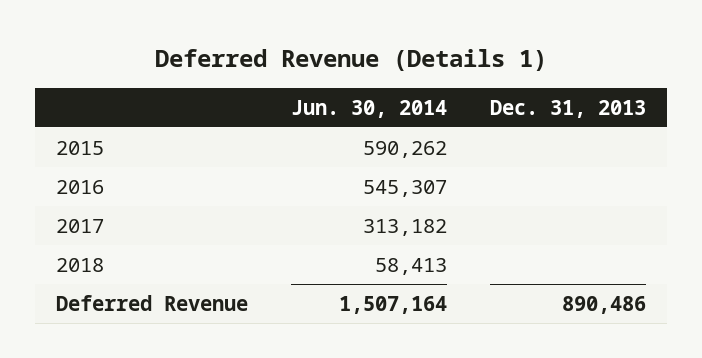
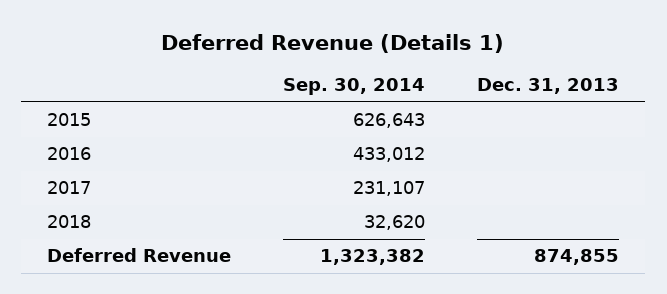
- | Jun. 30, 2014 | Dec. 31, 2013
+ | Sep. 30, 2014 | Dec. 31, 2013
- Deferred Revenue | 1,507,164 | 890,486
+ Deferred Revenue | 1,323,382 | 874,855

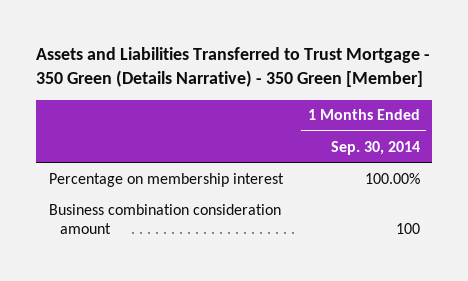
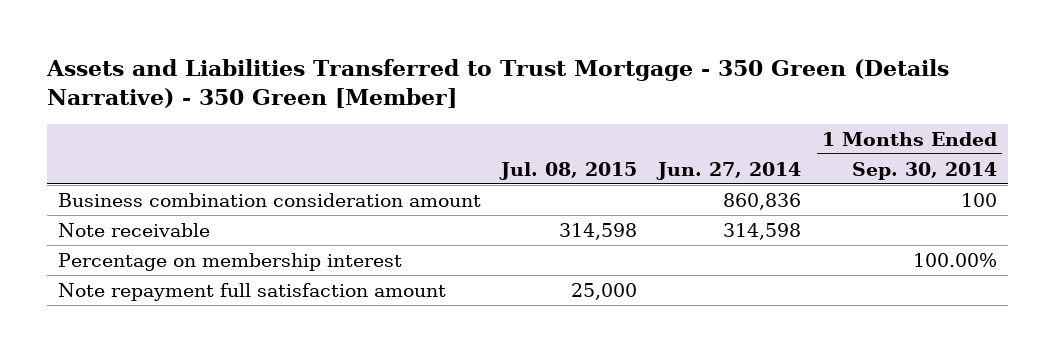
- | 1 Months Ended Sep. 30, 2014
+ | Jul. 08, 2015 | Jun. 27, 2014 | 1 Months Ended Sep. 30, 2014
+ Note receivable | 314,598 | 314,598 |
moved down: Percentage on membership interest | | | 100.00%
+ Note repayment full satisfaction amount | 25,000 | |

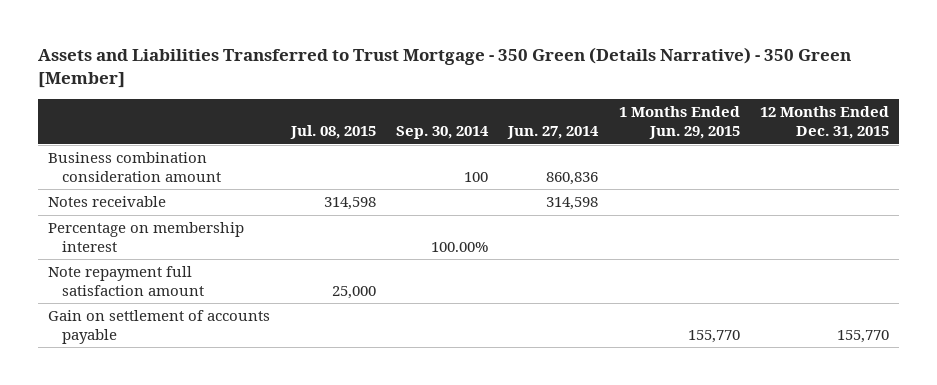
- | Jul. 08, 2015 | Jun. 27, 2014 | 1 Months Ended Sep. 30, 2014
+ | Jul. 08, 2015 | Sep. 30, 2014 | Jun. 27, 2014 | 1 Months Ended Jun. 29, 2015 | 12 Months Ended Dec. 31, 2015
- Note receivable | 314,598 | 314,598 |
+ Notes receivable | 314,598 | | 314,598 | |
+ Gain on settlement of accounts payable | | | | 155,770 | 155,770

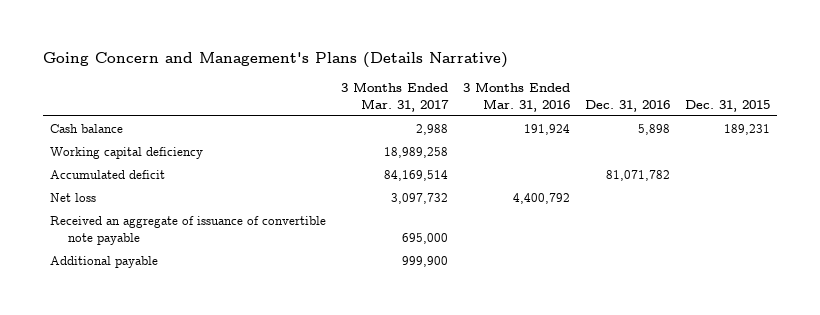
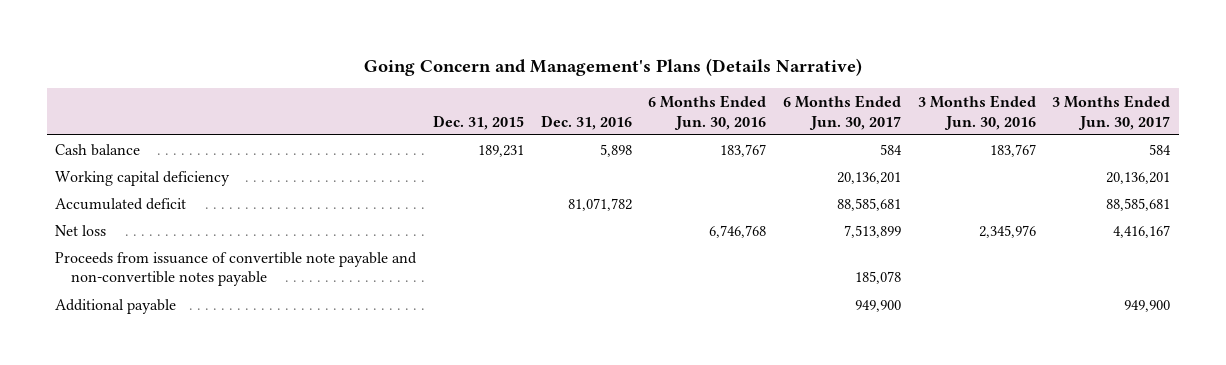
- | 3 Months Ended Mar. 31, 2017 | 3 Months Ended Mar. 31, 2016 | Dec. 31, 2016 | Dec. 31, 2015
+ | Dec. 31, 2015 | Dec. 31, 2016 | 6 Months Ended Jun. 30, 2016 | 6 Months Ended Jun. 30, 2017 | 3 Months Ended Jun. 30, 2016 | 3 Months Ended Jun. 30, 2017
- Received an aggregate of issuance of convertible note payable | 695,000 | | |
+ Proceeds from issuance of convertible note payable and non-convertible notes payable | | | | 185,078 | |

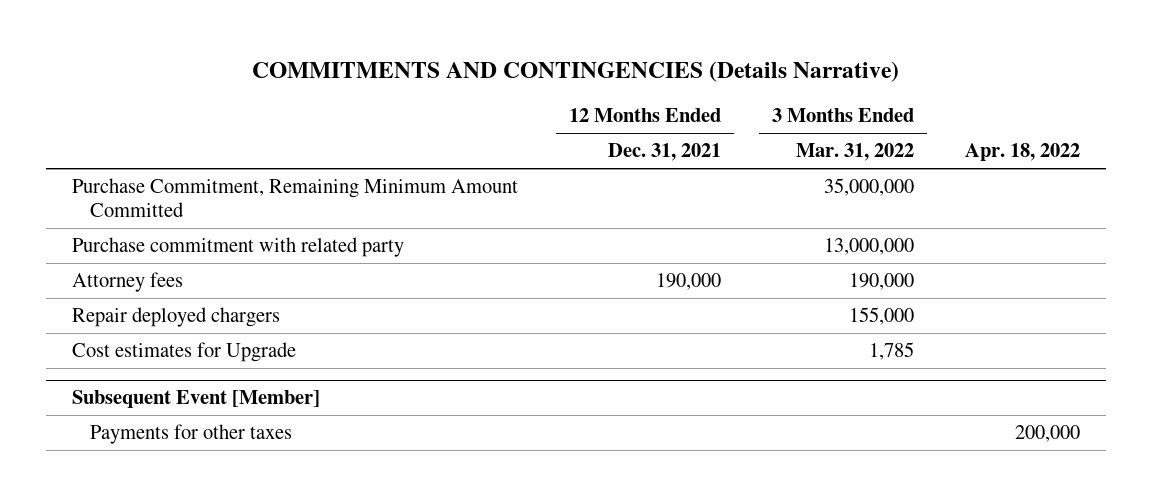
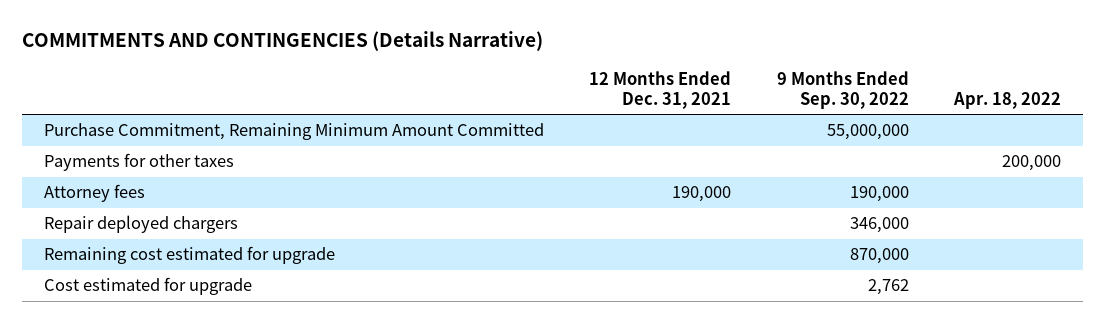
- | 12 Months Ended Dec. 31, 2021 | 3 Months Ended Mar. 31, 2022 | Apr. 18, 2022
+ | 12 Months Ended Dec. 31, 2021 | 9 Months Ended Sep. 30, 2022 | Apr. 18, 2022
- Purchase commitment with related party | | 13,000,000 |
+ Payments for other taxes | | | 200,000
- Cost estimates for Upgrade | | 1,785 |
- Subsequent Event [Member]
- Payments for other taxes | | | 200,000
+ Remaining cost estimated for upgrade | | 870,000 |
+ Cost estimated for upgrade | | 2,762 |

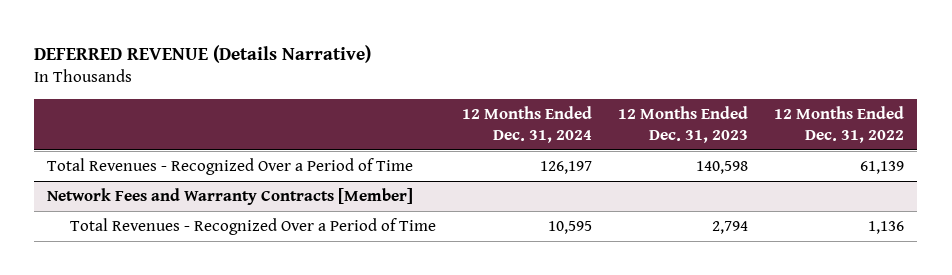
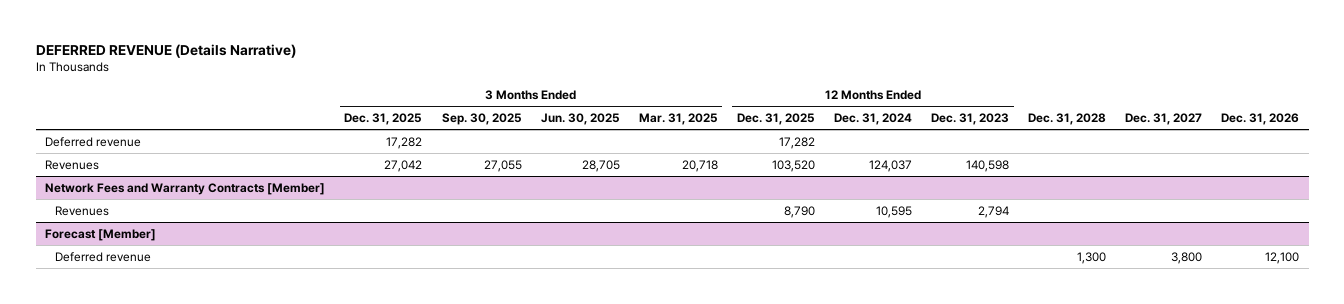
- | 12 Months Ended Dec. 31, 2024 | 12 Months Ended Dec. 31, 2023 | 12 Months Ended Dec. 31, 2022
+ | 3 Months Ended Dec. 31, 2025 | 3 Months Ended Sep. 30, 2025 | 3 Months Ended Jun. 30, 2025 | 3 Months Ended Mar. 31, 2025 | 12 Months Ended Dec. 31, 2025 | 12 Months Ended Dec. 31, 2024 | 12 Months Ended Dec. 31, 2023 | Dec. 31, 2028 | Dec. 31, 2027 | Dec. 31, 2026
- Total Revenues - Recognized Over a Period of Time | 126,197 | 140,598 | 61,139
+ Deferred revenue | 17,282 | | | | 17,282 | | | | |
+ Revenues | 27,042 | 27,055 | 28,705 | 20,718 | 103,520 | 124,037 | 140,598 | | |
@ Network Fees and Warranty Contracts [Member]
- Total Revenues - Recognized Over a Period of Time | 10,595 | 2,794 | 1,136
+ Revenues | | | | | 8,790 | 10,595 | 2,794 | | |
+ Forecast [Member]
+ Deferred revenue | | | | | | | | 1,300 | 3,800 | 12,100

